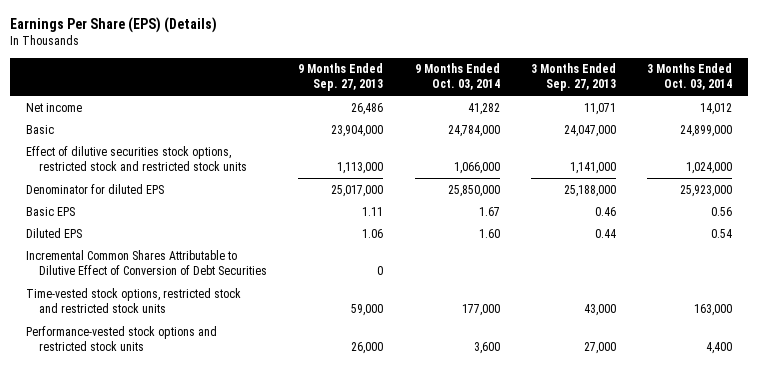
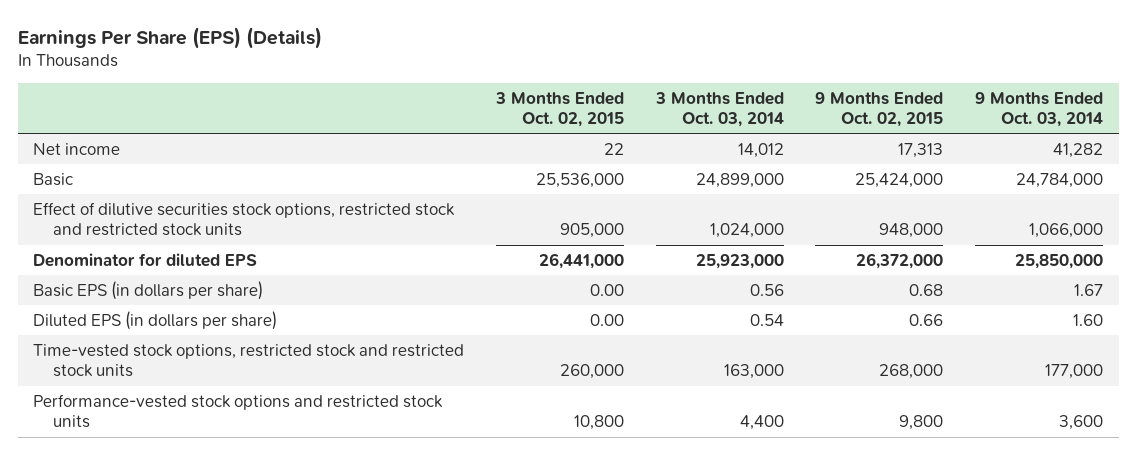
- | 9 Months Ended Sep. 27, 2013 | 9 Months Ended Oct. 03, 2014 | 3 Months Ended Sep. 27, 2013 | 3 Months Ended Oct. 03, 2014
+ | 3 Months Ended Oct. 02, 2015 | 3 Months Ended Oct. 03, 2014 | 9 Months Ended Oct. 02, 2015 | 9 Months Ended Oct. 03, 2014
- Basic EPS | 1.11 | 1.67 | 0.46 | 0.56
- Diluted EPS | 1.06 | 1.60 | 0.44 | 0.54
- Incremental Common Shares Attributable to Dilutive Effect of Conversion of Debt Securities | 0 | | |
+ Basic EPS (in dollars per share) | 0.00 | 0.56 | 0.68 | 1.67
+ Diluted EPS (in dollars per share) | 0.00 | 0.54 | 0.66 | 1.60

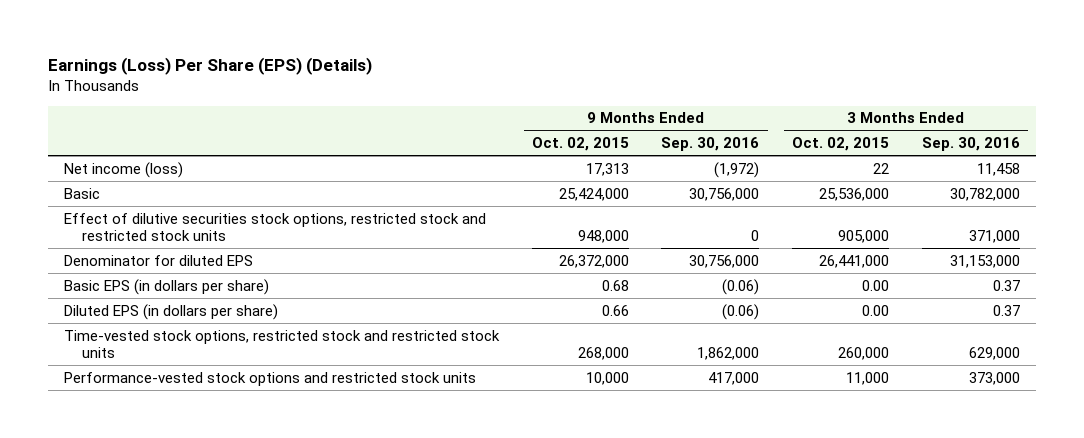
- Earnings Per Share (EPS) (Details)
+ Earnings (Loss) Per Share (EPS) (Details)
- | 3 Months Ended Oct. 02, 2015 | 3 Months Ended Oct. 03, 2014 | 9 Months Ended Oct. 02, 2015 | 9 Months Ended Oct. 03, 2014
+ | 9 Months Ended Oct. 02, 2015 | 9 Months Ended Sep. 30, 2016 | 3 Months Ended Oct. 02, 2015 | 3 Months Ended Sep. 30, 2016
- Net income | 22 | 14,012 | 17,313 | 41,282
+ Net income (loss) | 17,313 | (1,972) | 22 | 11,458
- Performance-vested stock options and restricted stock units | 10,800 | 4,400 | 9,800 | 3,600
+ Performance-vested stock options and restricted stock units | 10,000 | 417,000 | 11,000 | 373,000

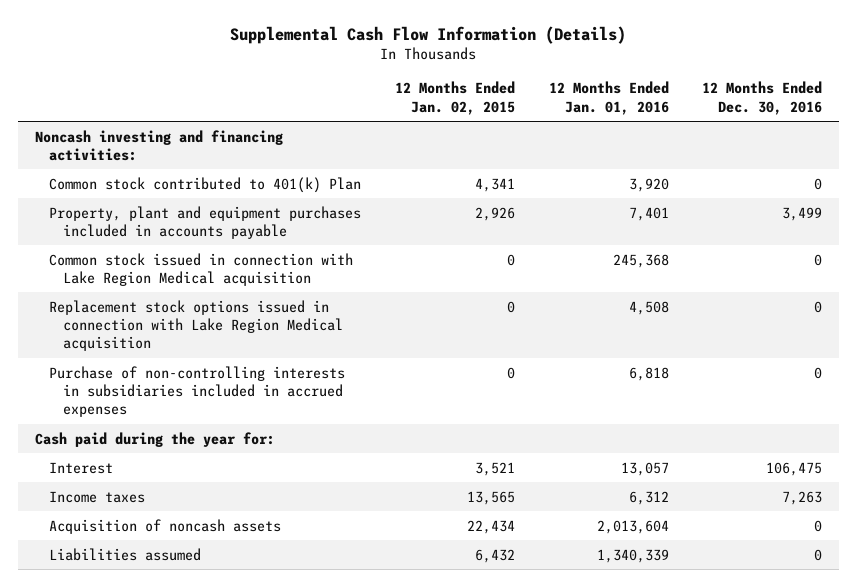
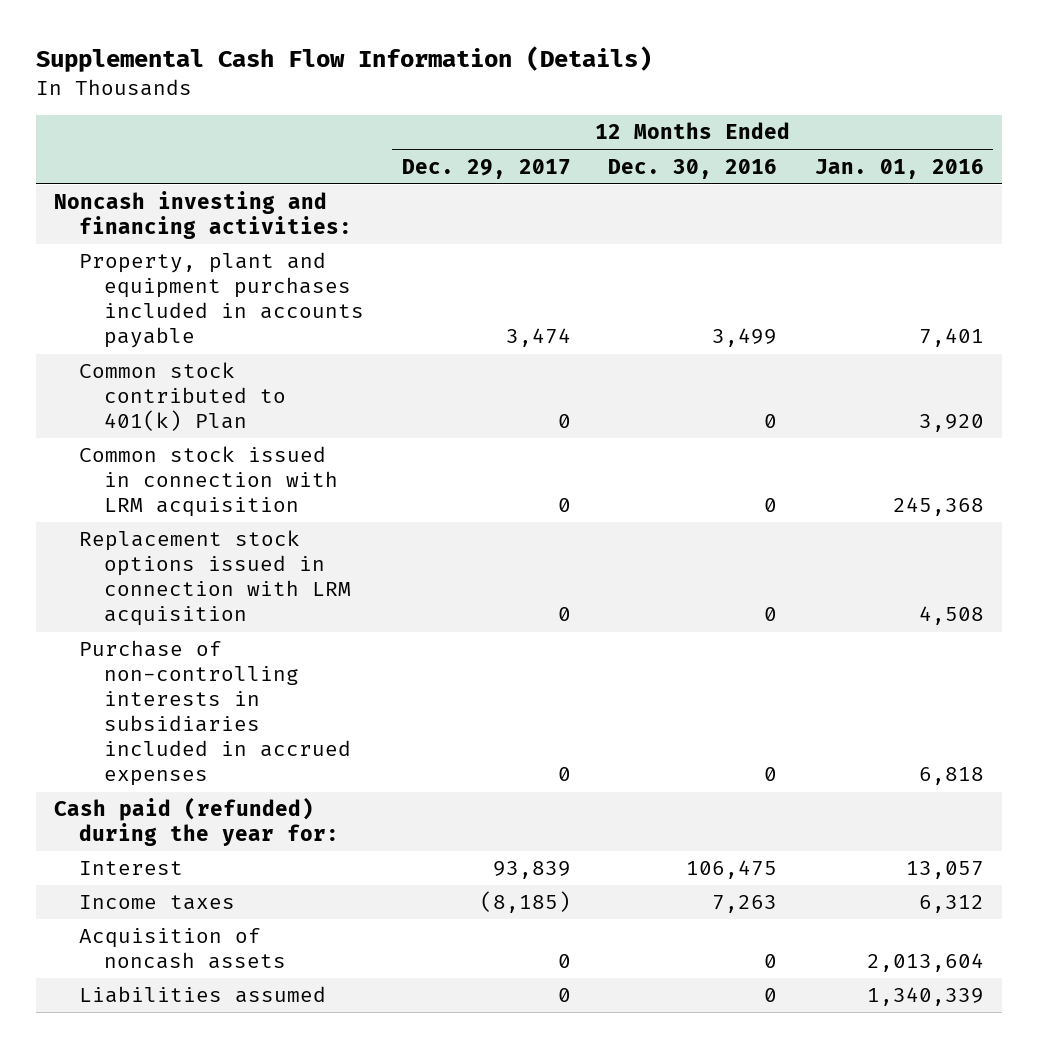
- | 12 Months Ended Jan. 02, 2015 | 12 Months Ended Jan. 01, 2016 | 12 Months Ended Dec. 30, 2016
+ | 12 Months Ended Dec. 29, 2017 | 12 Months Ended Dec. 30, 2016 | 12 Months Ended Jan. 01, 2016
- Common stock issued in connection with Lake Region Medical acquisition | 0 | 245,368 | 0
- Replacement stock options issued in connection with Lake Region Medical acquisition | 0 | 4,508 | 0
moved down: Common stock contributed to 401(k) Plan | 0 | 0 | 3,920
+ Common stock issued in connection with LRM acquisition | 0 | 0 | 245,368
+ Replacement stock options issued in connection with LRM acquisition | 0 | 0 | 4,508
- Cash paid during the year for:
+ Cash paid (refunded) during the year for:

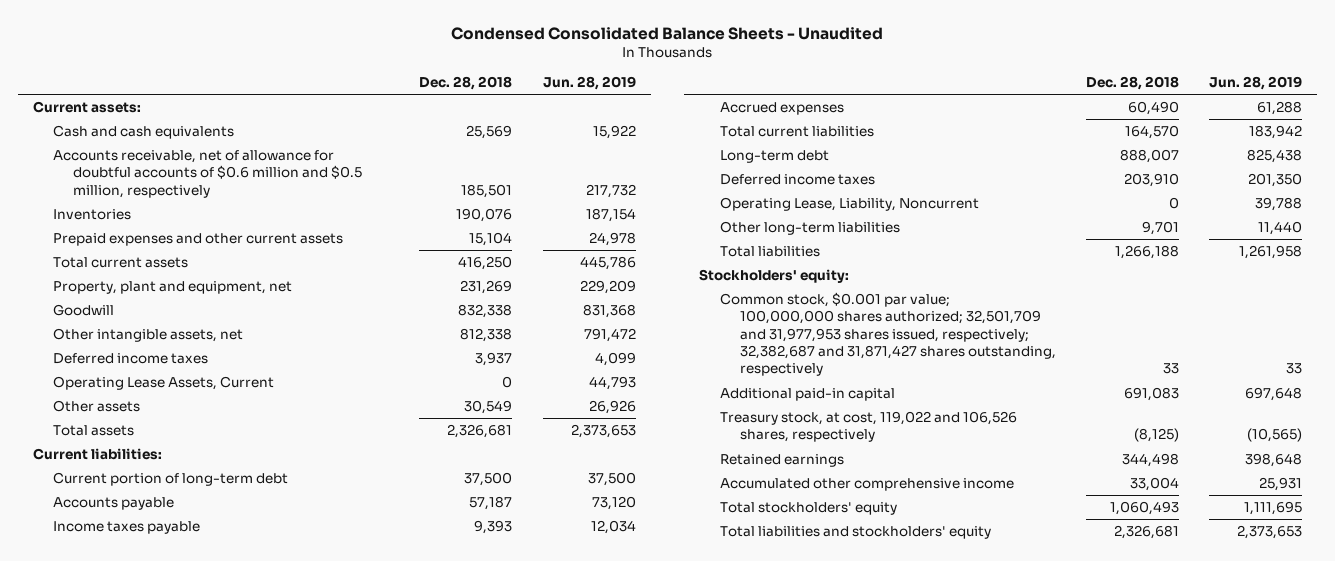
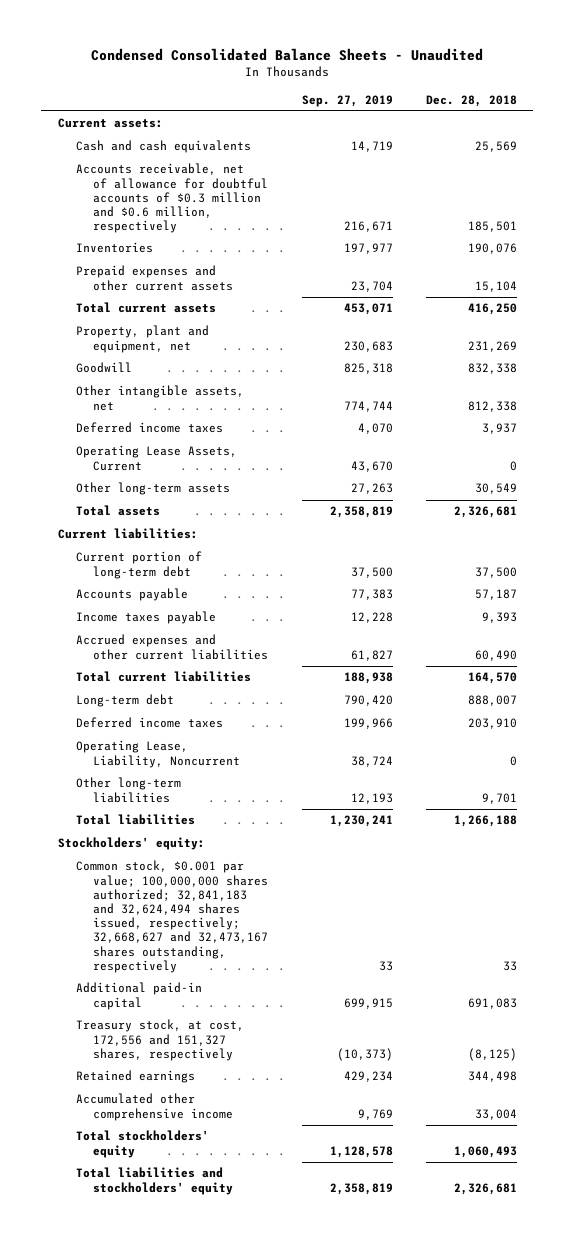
- | Dec. 28, 2018 | Jun. 28, 2019
+ | Sep. 27, 2019 | Dec. 28, 2018
- Accounts receivable, net of allowance for doubtful accounts of $0.6 million and $0.5 million, respectively | 185,501 | 217,732
+ Accounts receivable, net of allowance for doubtful accounts of $0.3 million and $0.6 million, respectively | 216,671 | 185,501
- Other assets | 30,549 | 26,926
+ Other long-term assets | 27,263 | 30,549
- Accrued expenses | 60,490 | 61,288
+ Accrued expenses and other current liabilities | 61,827 | 60,490
- Common stock, $0.001 par value; 100,000,000 shares authorized; 32,501,709 and 31,977,953 shares issued, respectively; 32,382,687 and 31,871,427 shares outstanding, respectively | 33 | 33
+ Common stock, $0.001 par value; 100,000,000 shares authorized; 32,841,183 and 32,624,494 shares issued, respectively; 32,668,627 and 32,473,167 shares outstanding, respectively | 33 | 33
- Treasury stock, at cost, 119,022 and 106,526 shares, respectively | (8,125) | (10,565)
+ Treasury stock, at cost, 172,556 and 151,327 shares, respectively | (10,373) | (8,125)

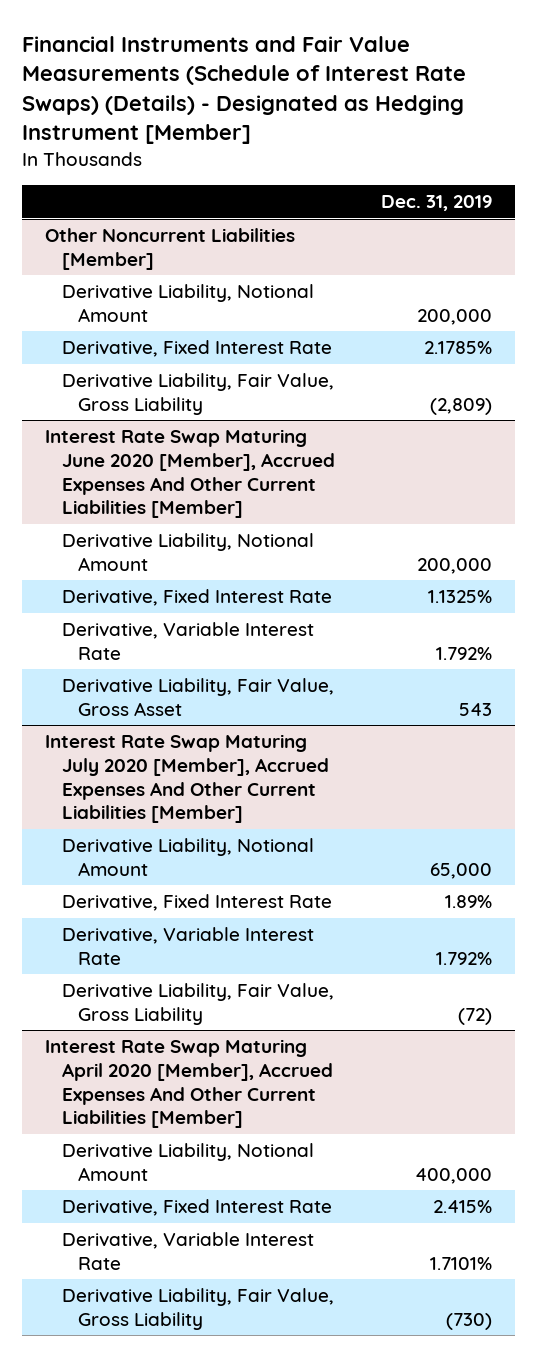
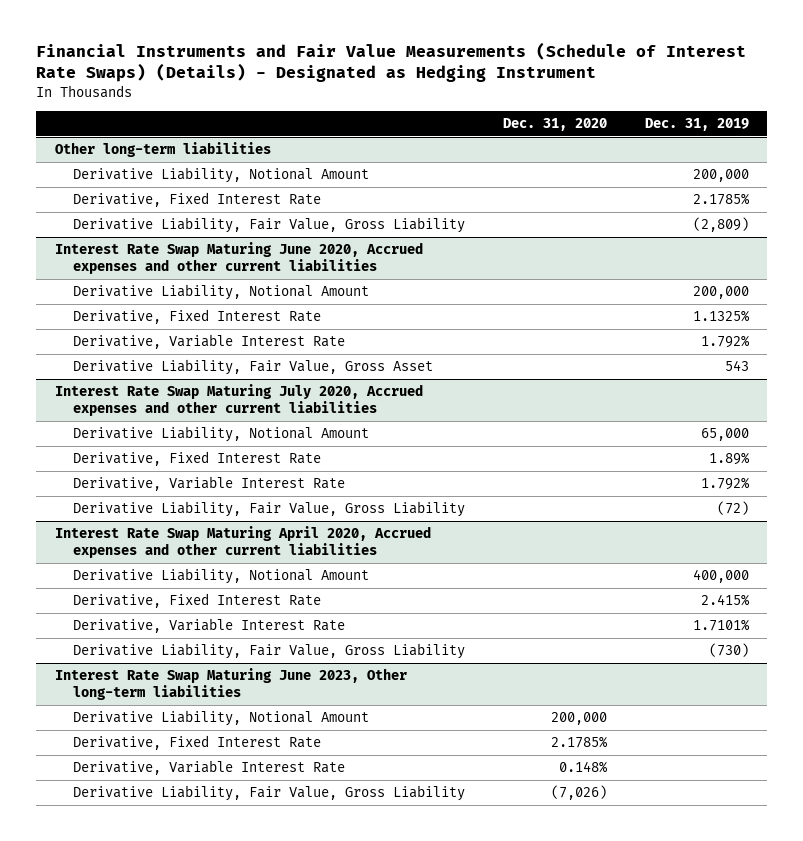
- Financial Instruments and Fair Value Measurements (Schedule of Interest Rate Swaps) (Details) - Designated as Hedging Instrument [Member]
+ Financial Instruments and Fair Value Measurements (Schedule of Interest Rate Swaps) (Details) - Designated as Hedging Instrument
- | Dec. 31, 2019
+ | Dec. 31, 2020 | Dec. 31, 2019
- Other Noncurrent Liabilities [Member]
+ Other long-term liabilities
- Interest Rate Swap Maturing June 2020 [Member], Accrued Expenses And Other Current Liabilities [Member]
+ Interest Rate Swap Maturing June 2020, Accrued expenses and other current liabilities
- Interest Rate Swap Maturing July 2020 [Member], Accrued Expenses And Other Current Liabilities [Member]
+ Interest Rate Swap Maturing July 2020, Accrued expenses and other current liabilities
- Interest Rate Swap Maturing April 2020 [Member], Accrued Expenses And Other Current Liabilities [Member]
+ Interest Rate Swap Maturing April 2020, Accrued expenses and other current liabilities
+ Interest Rate Swap Maturing June 2023, Other long-term liabilities
+ Derivative Liability, Notional Amount | 200,000 |
+ Derivative, Fixed Interest Rate | 2.1785% |
+ Derivative, Variable Interest Rate | 0.148% |
+ Derivative Liability, Fair Value, Gross Liability | (7,026) |

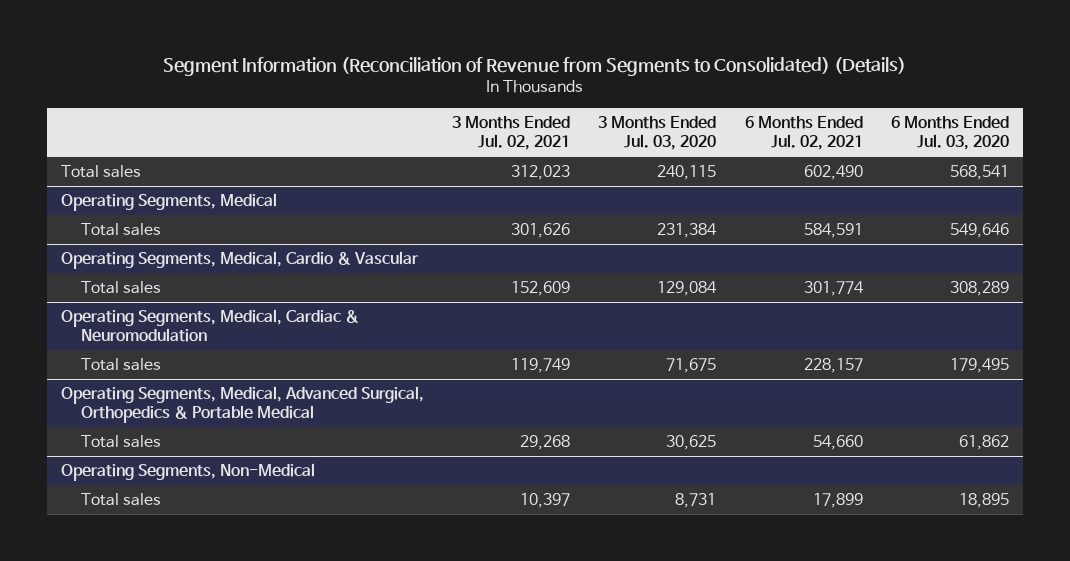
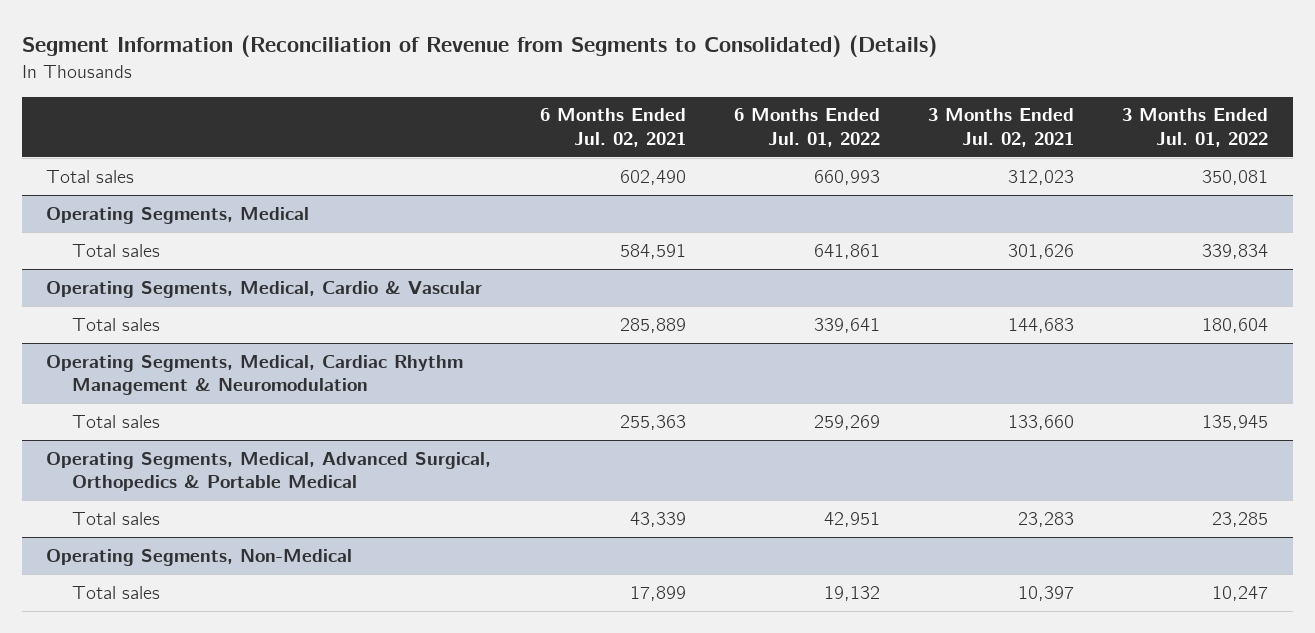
- | 3 Months Ended Jul. 02, 2021 | 3 Months Ended Jul. 03, 2020 | 6 Months Ended Jul. 02, 2021 | 6 Months Ended Jul. 03, 2020
+ | 6 Months Ended Jul. 02, 2021 | 6 Months Ended Jul. 01, 2022 | 3 Months Ended Jul. 02, 2021 | 3 Months Ended Jul. 01, 2022
@ Operating Segments, Medical, Cardio & Vascular
- Total sales | 152,609 | 129,084 | 301,774 | 308,289
- Operating Segments, Medical, Cardiac & Neuromodulation
- Total sales | 119,749 | 71,675 | 228,157 | 179,495
@ Operating Segments, Medical, Cardio & Vascular
+ Total sales | 285,889 | 339,641 | 144,683 | 180,604
+ Operating Segments, Medical, Cardiac Rhythm Management & Neuromodulation
+ Total sales | 255,363 | 259,269 | 133,660 | 135,945
@ Operating Segments, Medical, Advanced Surgical, Orthopedics & Portable Medical
- Total sales | 29,268 | 30,625 | 54,660 | 61,862
+ Total sales | 43,339 | 42,951 | 23,283 | 23,285

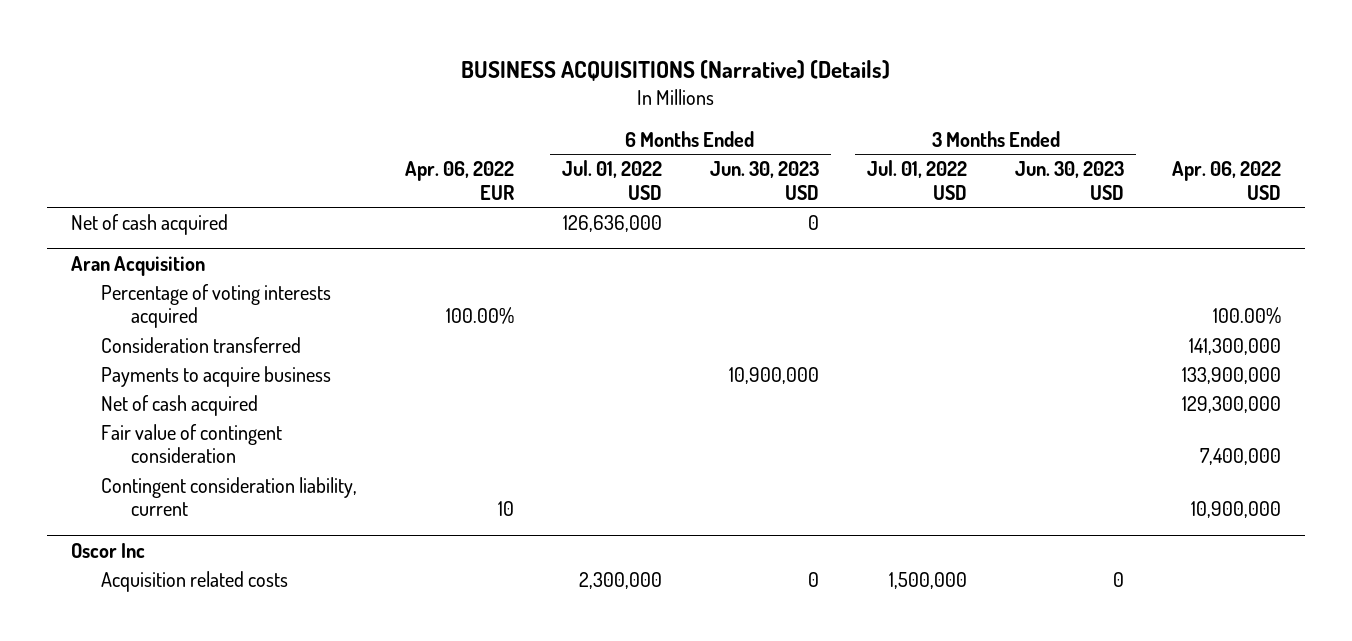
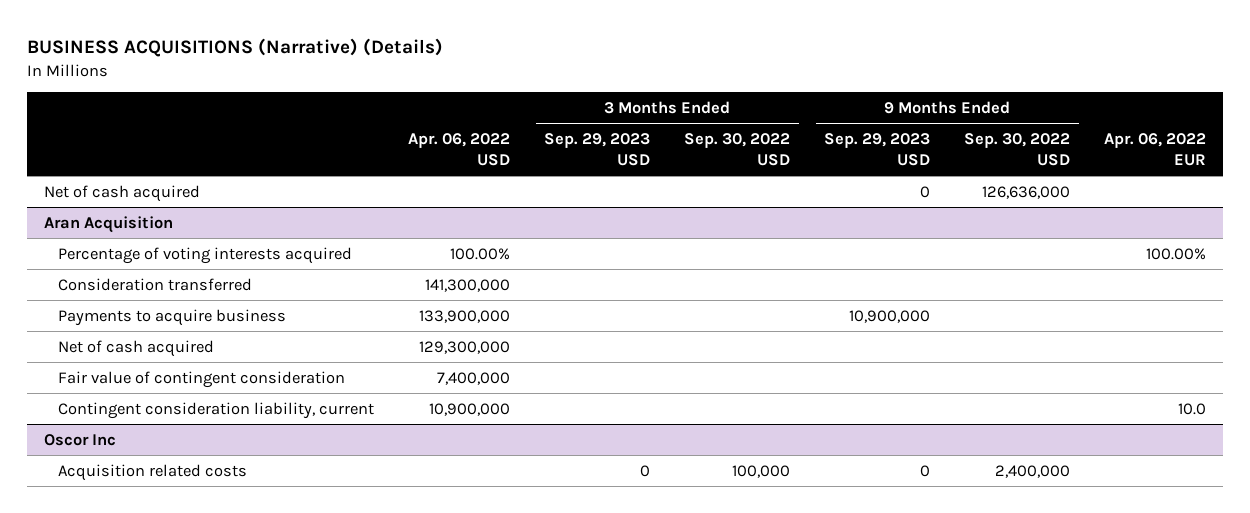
- | Apr. 06, 2022 EUR | 6 Months Ended Jul. 01, 2022 USD | 6 Months Ended Jun. 30, 2023 USD | 3 Months Ended Jul. 01, 2022 USD | 3 Months Ended Jun. 30, 2023 USD | Apr. 06, 2022 USD
+ | Apr. 06, 2022 USD | 3 Months Ended Sep. 29, 2023 USD | 3 Months Ended Sep. 30, 2022 USD | 9 Months Ended Sep. 29, 2023 USD | 9 Months Ended Sep. 30, 2022 USD | Apr. 06, 2022 EUR
@ Aran Acquisition
- Contingent consideration liability, current | 10 | | | | | 10,900,000
+ Contingent consideration liability, current | 10,900,000 | | | | | 10.0

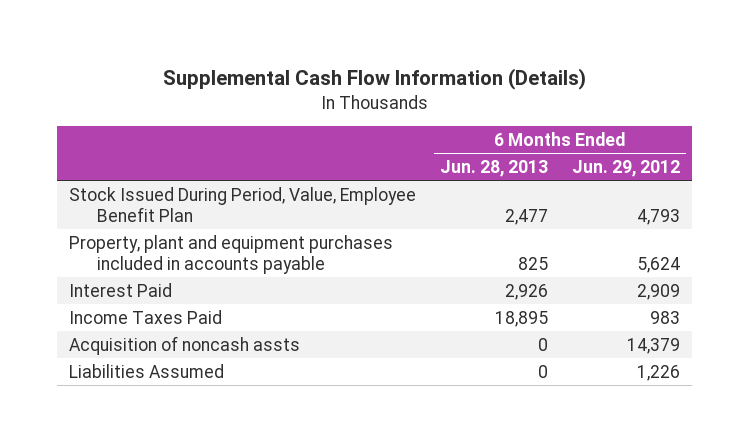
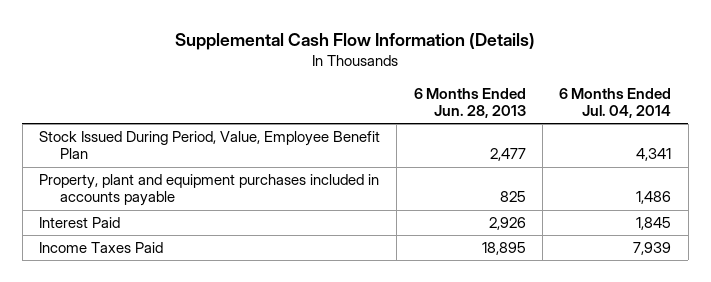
- | 6 Months Ended Jun. 28, 2013 | 6 Months Ended Jun. 29, 2012
+ | 6 Months Ended Jun. 28, 2013 | 6 Months Ended Jul. 04, 2014
- Acquisition of noncash assts | 0 | 14,379
- Liabilities Assumed | 0 | 1,226

